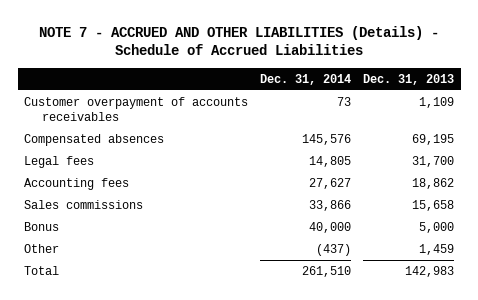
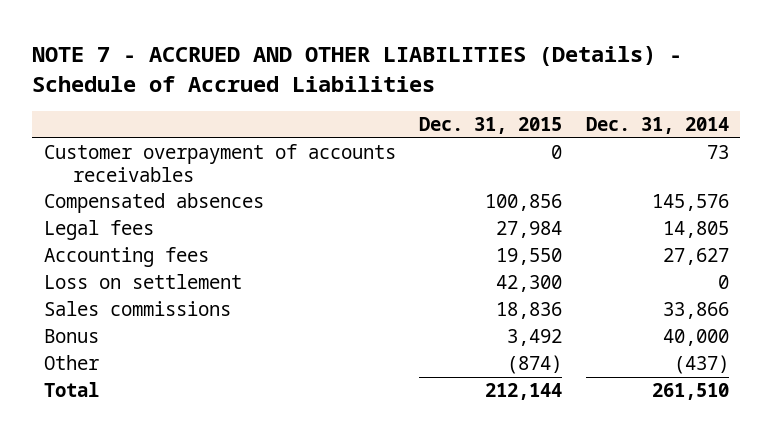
- | Dec. 31, 2014 | Dec. 31, 2013
+ | Dec. 31, 2015 | Dec. 31, 2014
+ Loss on settlement | 42,300 | 0

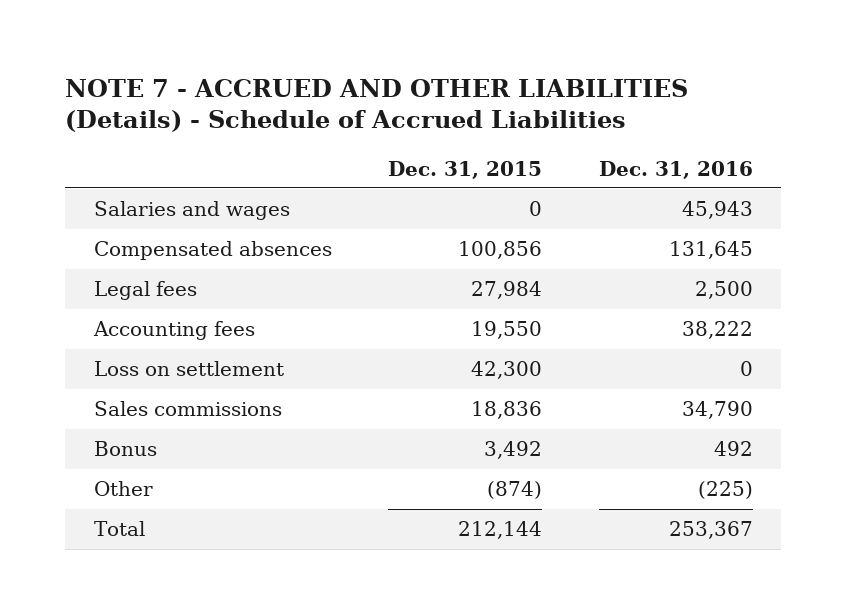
- | Dec. 31, 2015 | Dec. 31, 2014
+ | Dec. 31, 2015 | Dec. 31, 2016
- Customer overpayment of accounts receivables | 0 | 73
+ Salaries and wages | 0 | 45,943

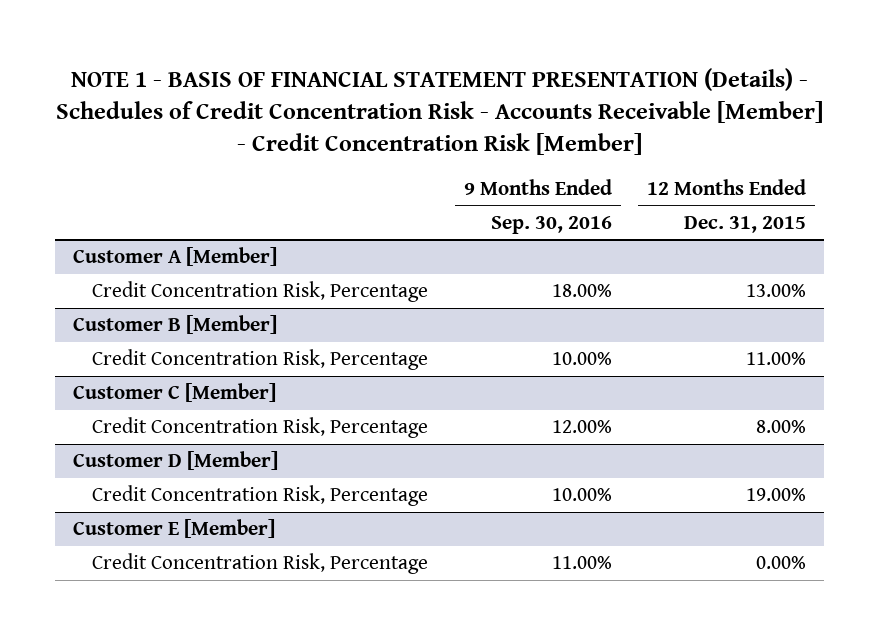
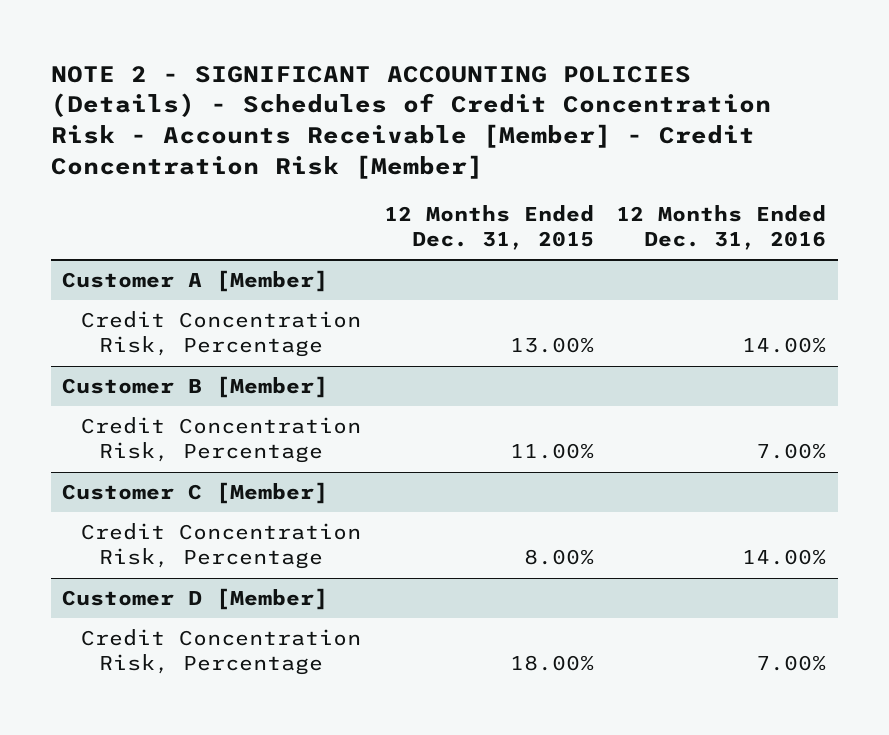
- NOTE 1 - BASIS OF FINANCIAL STATEMENT PRESENTATION (Details) - Schedules of Credit Concentration Risk - Accounts Receivable [Member] - Credit Concentration Risk [Member]
+ NOTE 2 - SIGNIFICANT ACCOUNTING POLICIES (Details) - Schedules of Credit Concentration Risk - Accounts Receivable [Member] - Credit Concentration Risk [Member]
- | 9 Months Ended Sep. 30, 2016 | 12 Months Ended Dec. 31, 2015
+ | 12 Months Ended Dec. 31, 2015 | 12 Months Ended Dec. 31, 2016
@ Customer D [Member]
- Credit Concentration Risk, Percentage | 10.00% | 19.00%
- Customer E [Member]
- Credit Concentration Risk, Percentage | 11.00% | 0.00%
@ Customer D [Member]
+ Credit Concentration Risk, Percentage | 18.00% | 7.00%

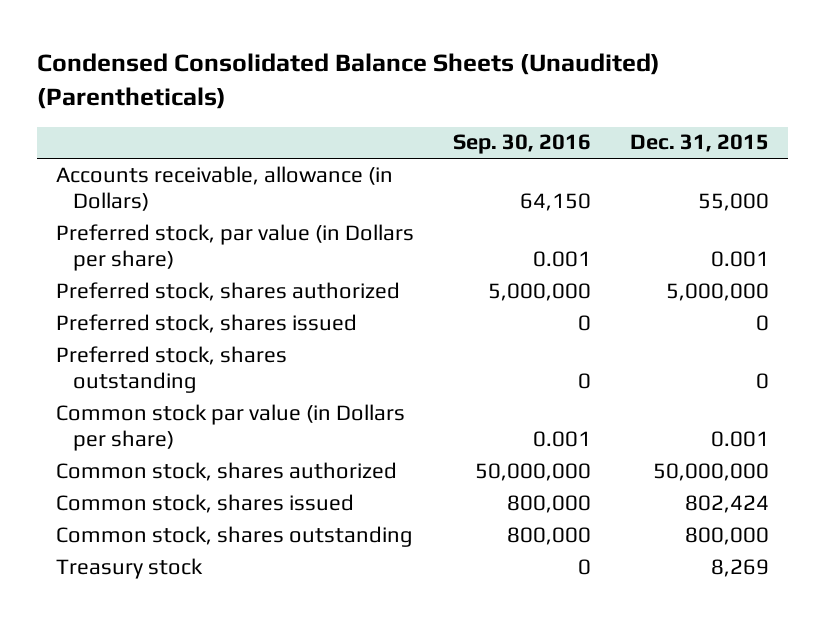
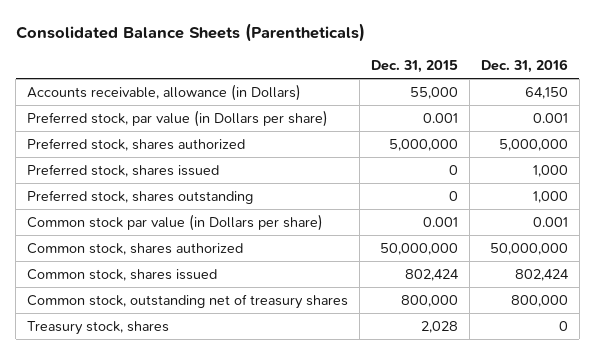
- Condensed Consolidated Balance Sheets (Unaudited) (Parentheticals)
+ Consolidated Balance Sheets (Parentheticals)
- | Sep. 30, 2016 | Dec. 31, 2015
+ | Dec. 31, 2015 | Dec. 31, 2016
- Common stock, shares outstanding | 800,000 | 800,000
- Treasury stock | 0 | 8,269
+ Common stock, outstanding net of treasury shares | 800,000 | 800,000
+ Treasury stock, shares | 2,028 | 0

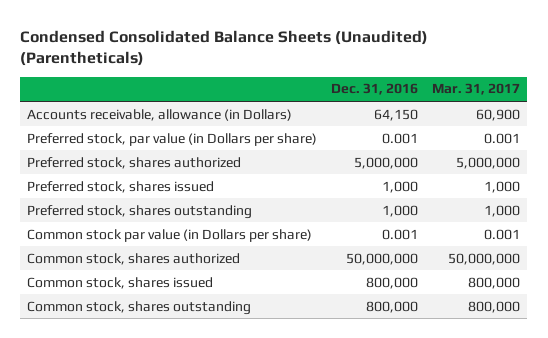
- Consolidated Balance Sheets (Parentheticals)
+ Condensed Consolidated Balance Sheets (Unaudited) (Parentheticals)
- | Dec. 31, 2015 | Dec. 31, 2016
+ | Dec. 31, 2016 | Mar. 31, 2017
- Common stock, shares issued | 802,424 | 802,424
- Common stock, outstanding net of treasury shares | 800,000 | 800,000
- Treasury stock, shares | 2,028 | 0
+ Common stock, shares issued | 800,000 | 800,000
+ Common stock, shares outstanding | 800,000 | 800,000

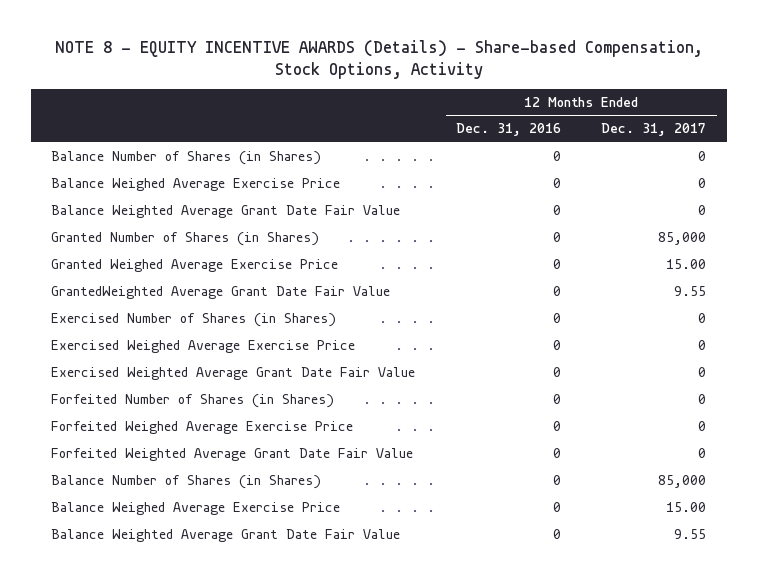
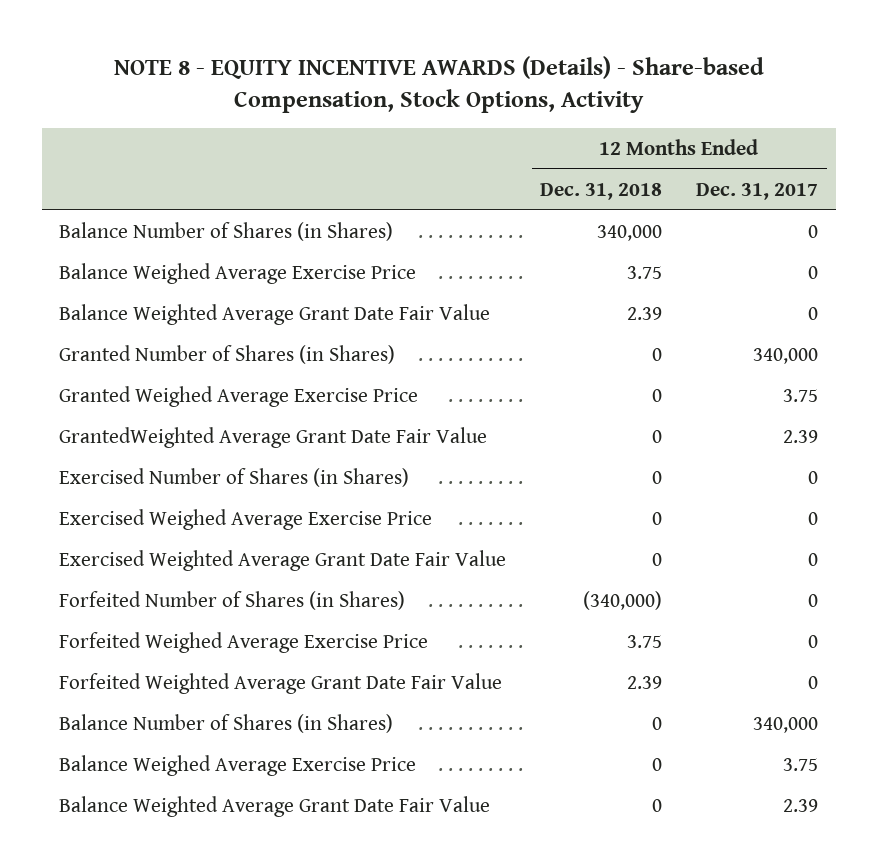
- | 12 Months Ended Dec. 31, 2016 | 12 Months Ended Dec. 31, 2017
+ | 12 Months Ended Dec. 31, 2018 | 12 Months Ended Dec. 31, 2017
- Granted Number of Shares (in Shares) | 0 | 85,000
- Granted Weighed Average Exercise Price | 0 | 15.00
- GrantedWeighted Average Grant Date Fair Value | 0 | 9.55
+ Granted Number of Shares (in Shares) | 0 | 340,000
+ Granted Weighed Average Exercise Price | 0 | 3.75
+ GrantedWeighted Average Grant Date Fair Value | 0 | 2.39
- Balance Number of Shares (in Shares) | 0 | 85,000
- Balance Weighed Average Exercise Price | 0 | 15.00
- Balance Weighted Average Grant Date Fair Value | 0 | 9.55
+ Balance Number of Shares (in Shares) | 0 | 340,000
+ Balance Weighed Average Exercise Price | 0 | 3.75
+ Balance Weighted Average Grant Date Fair Value | 0 | 2.39

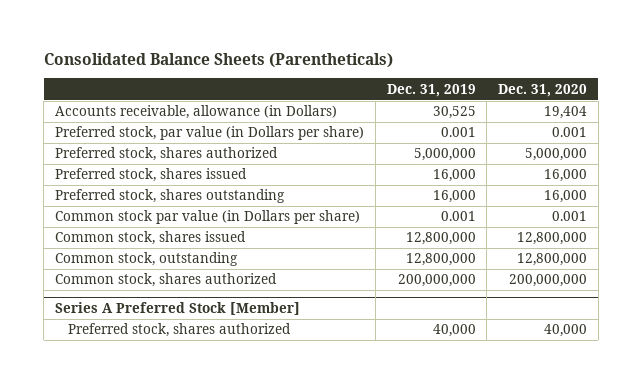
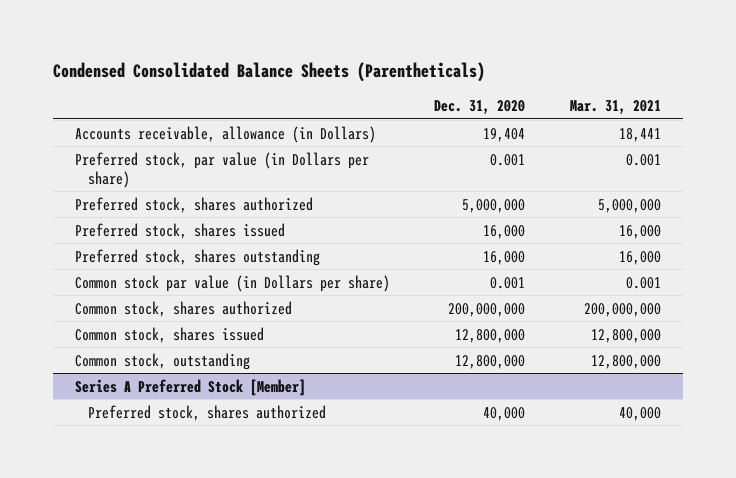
- Consolidated Balance Sheets (Parentheticals)
+ Condensed Consolidated Balance Sheets (Parentheticals)
- | Dec. 31, 2019 | Dec. 31, 2020
+ | Dec. 31, 2020 | Mar. 31, 2021
moved up: Common stock, shares authorized | 200,000,000 | 200,000,000

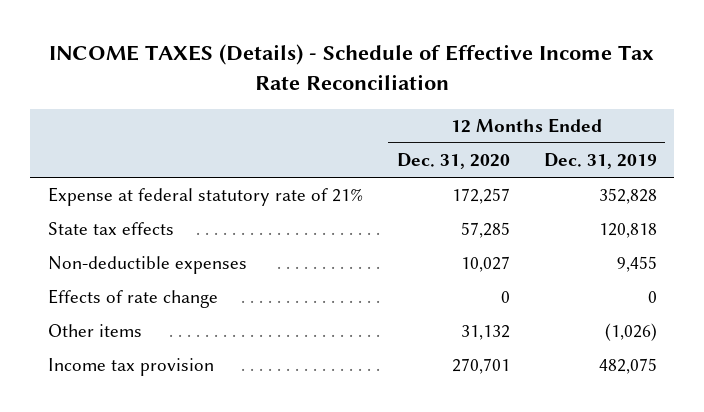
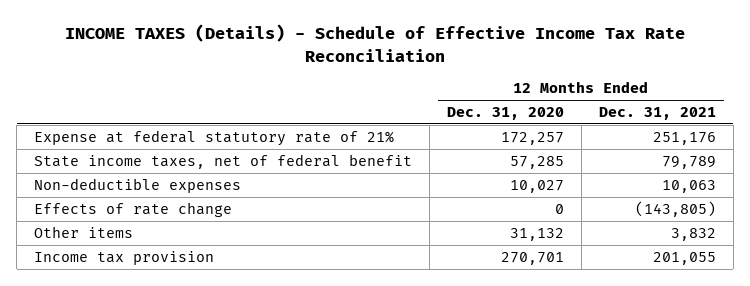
- | 12 Months Ended Dec. 31, 2020 | 12 Months Ended Dec. 31, 2019
+ | 12 Months Ended Dec. 31, 2020 | 12 Months Ended Dec. 31, 2021
- State tax effects | 57,285 | 120,818
+ State income taxes, net of federal benefit | 57,285 | 79,789

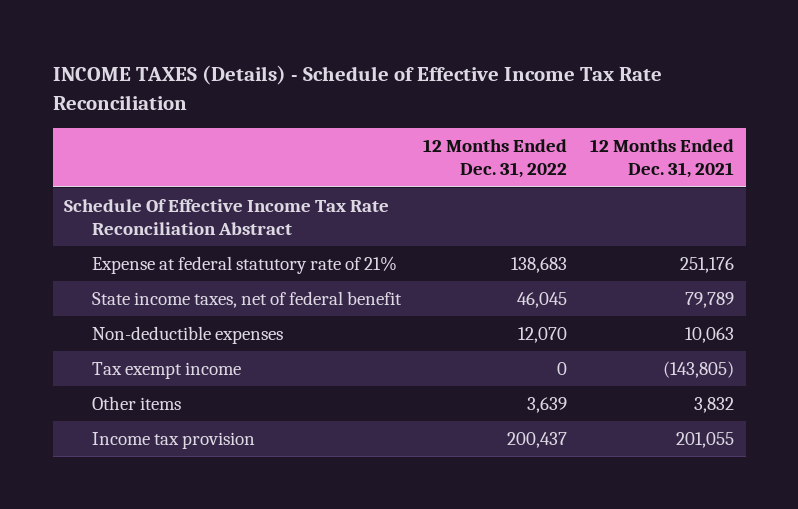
- | 12 Months Ended Dec. 31, 2020 | 12 Months Ended Dec. 31, 2021
+ | 12 Months Ended Dec. 31, 2022 | 12 Months Ended Dec. 31, 2021
+ Schedule Of Effective Income Tax Rate Reconciliation Abstract
- Effects of rate change | 0 | (143,805)
+ Tax exempt income | 0 | (143,805)

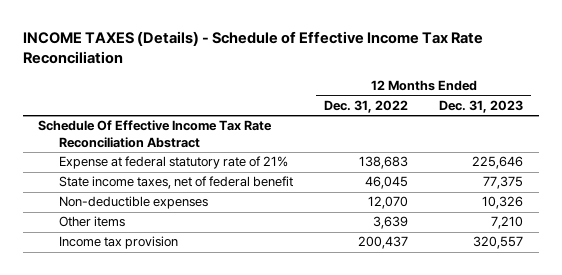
- | 12 Months Ended Dec. 31, 2022 | 12 Months Ended Dec. 31, 2021
+ | 12 Months Ended Dec. 31, 2022 | 12 Months Ended Dec. 31, 2023
- Tax exempt income | 0 | (143,805)

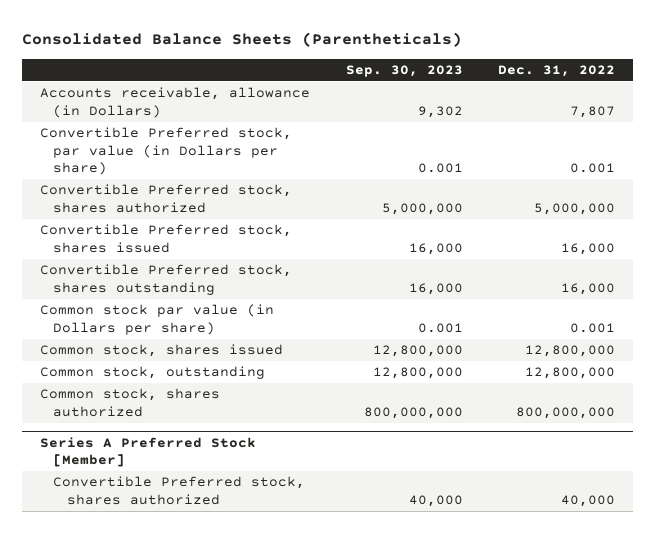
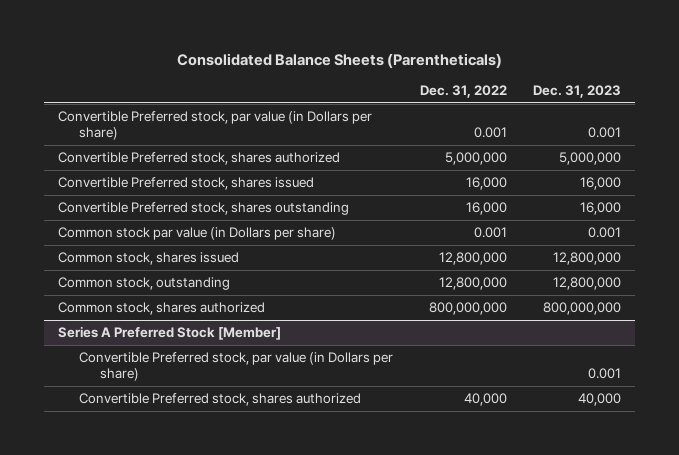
- | Sep. 30, 2023 | Dec. 31, 2022
+ | Dec. 31, 2022 | Dec. 31, 2023
- Accounts receivable, allowance (in Dollars) | 9,302 | 7,807
@ Series A Preferred Stock [Member]
+ Convertible Preferred stock, par value (in Dollars per share) | | 0.001

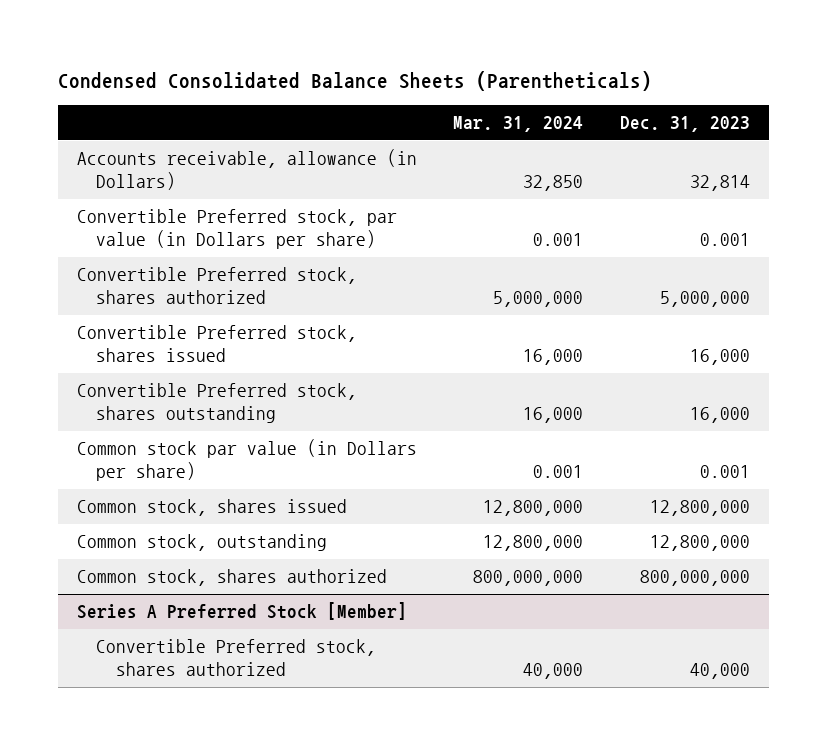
- Consolidated Balance Sheets (Parentheticals)
+ Condensed Consolidated Balance Sheets (Parentheticals)
- | Dec. 31, 2022 | Dec. 31, 2023
+ | Mar. 31, 2024 | Dec. 31, 2023
+ Accounts receivable, allowance (in Dollars) | 32,850 | 32,814
@ Series A Preferred Stock [Member]
- Convertible Preferred stock, par value (in Dollars per share) | | 0.001

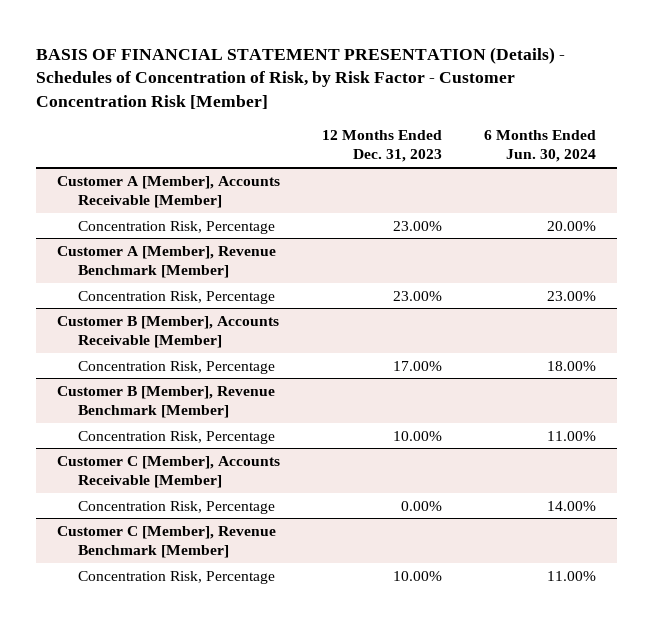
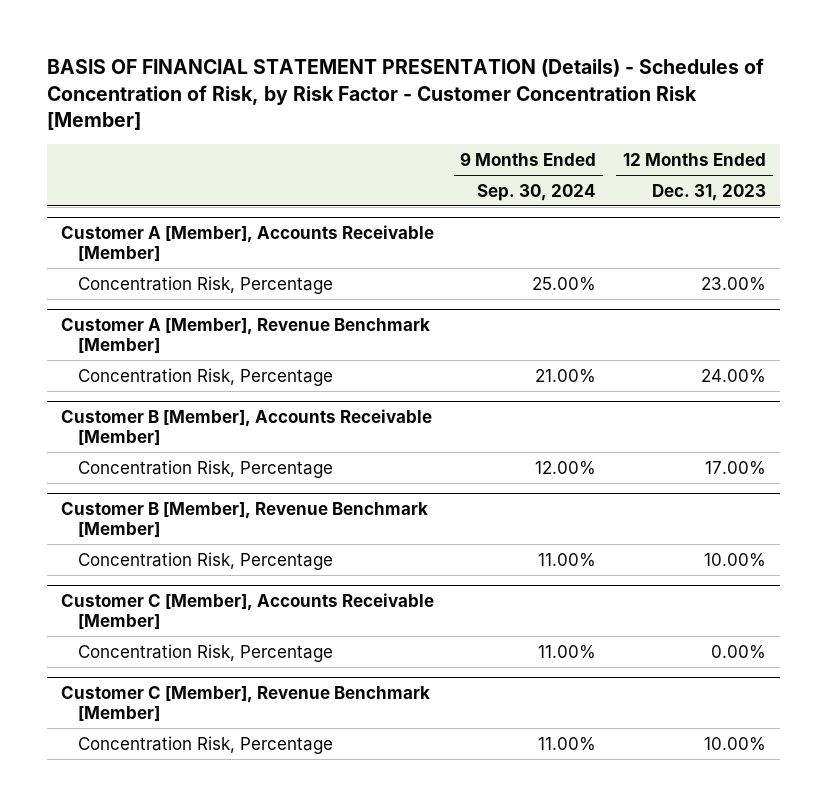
- | 12 Months Ended Dec. 31, 2023 | 6 Months Ended Jun. 30, 2024
+ | 9 Months Ended Sep. 30, 2024 | 12 Months Ended Dec. 31, 2023
@ Customer A [Member], Revenue Benchmark [Member]
- Concentration Risk, Percentage | 23.00% | 23.00%
+ Concentration Risk, Percentage | 21.00% | 24.00%

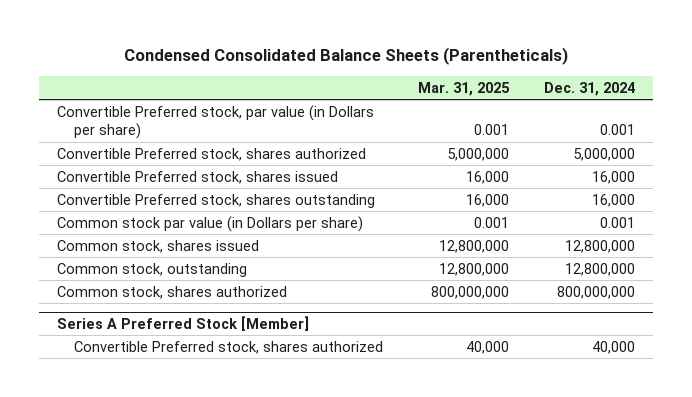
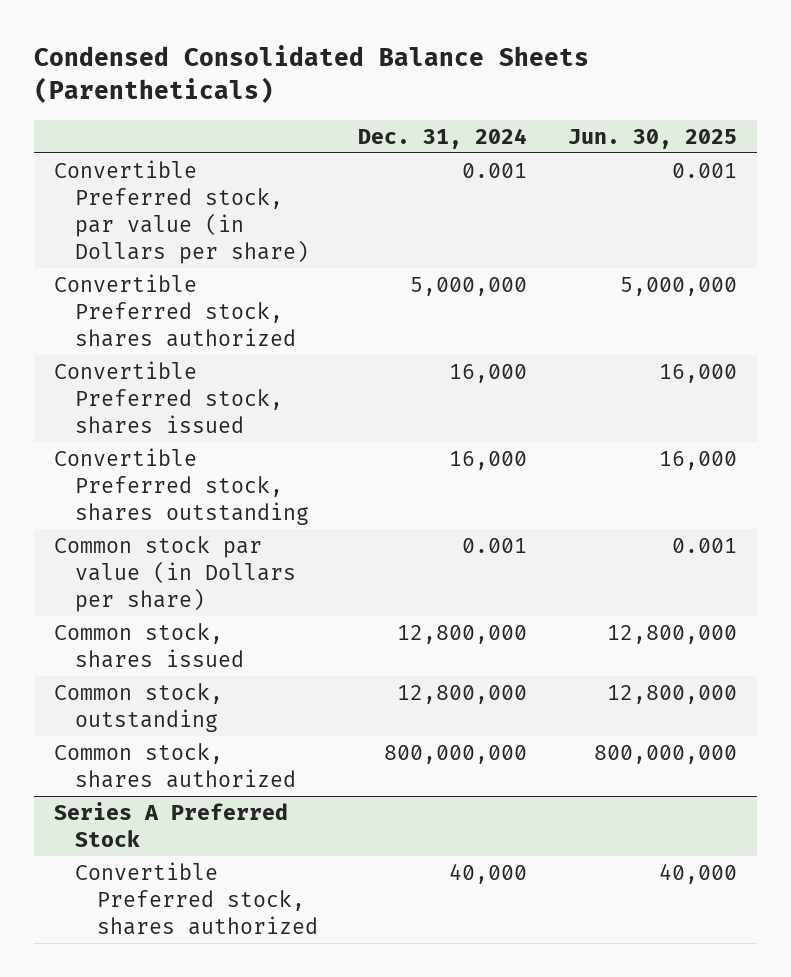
- | Mar. 31, 2025 | Dec. 31, 2024
+ | Dec. 31, 2024 | Jun. 30, 2025
- Series A Preferred Stock [Member]
+ Series A Preferred Stock

